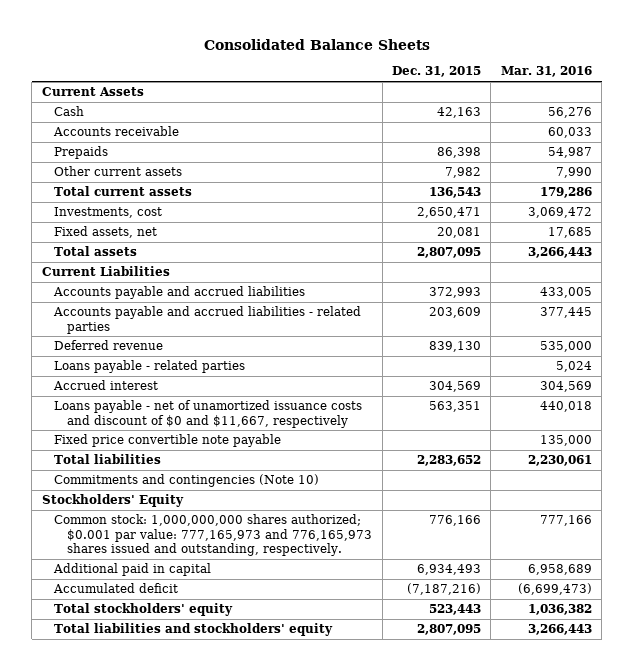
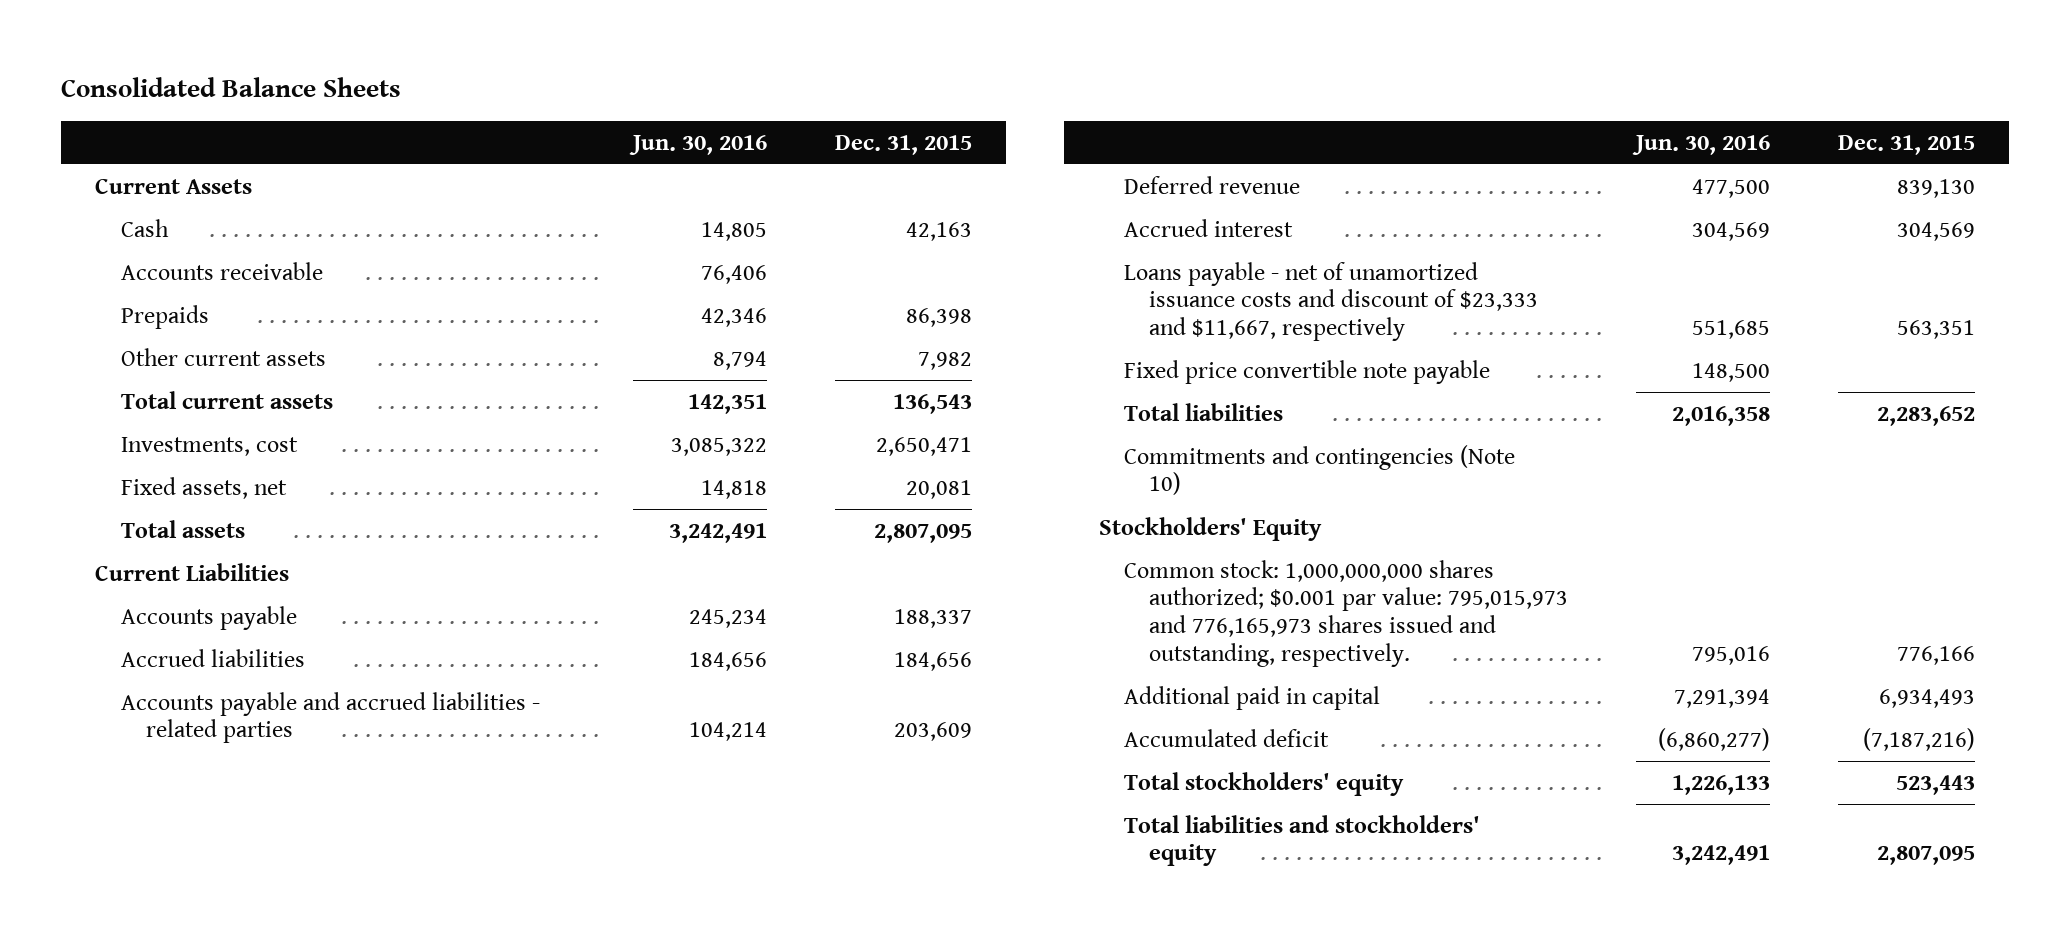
- | Dec. 31, 2015 | Mar. 31, 2016
+ | Jun. 30, 2016 | Dec. 31, 2015
- Accounts payable and accrued liabilities | 372,993 | 433,005
+ Accounts payable | 245,234 | 188,337
+ Accrued liabilities | 184,656 | 184,656
- Loans payable - related parties | | 5,024
- Loans payable - net of unamortized issuance costs and discount of $0 and $11,667, respectively | 563,351 | 440,018
+ Loans payable - net of unamortized issuance costs and discount of $23,333 and $11,667, respectively | 551,685 | 563,351
- Common stock: 1,000,000,000 shares authorized; $0.001 par value: 777,165,973 and 776,165,973 shares issued and outstanding, respectively. | 776,166 | 777,166
+ Common stock: 1,000,000,000 shares authorized; $0.001 par value: 795,015,973 and 776,165,973 shares issued and outstanding, respectively. | 795,016 | 776,166

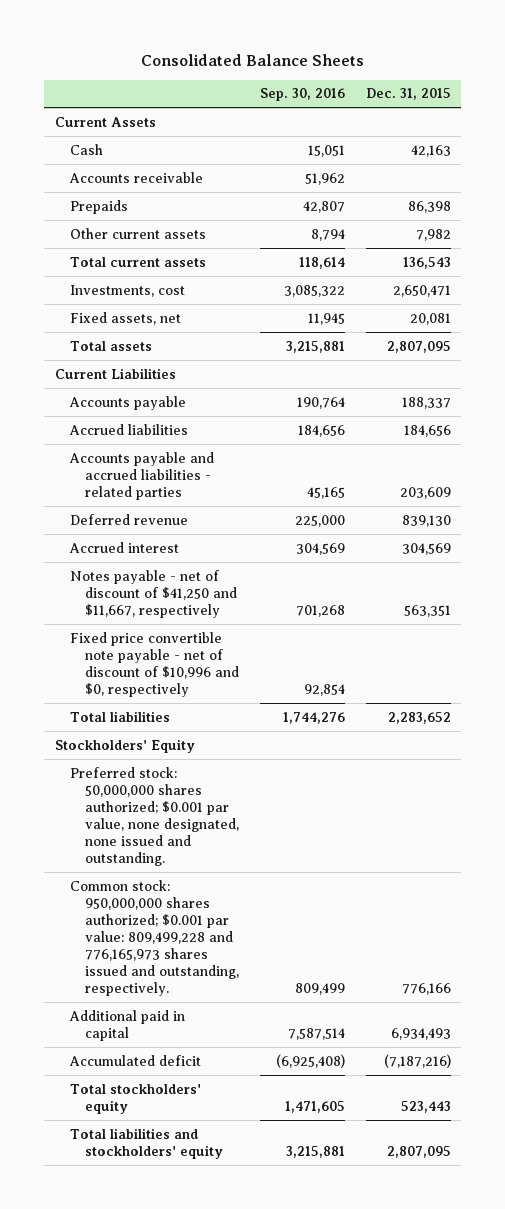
- | Jun. 30, 2016 | Dec. 31, 2015
+ | Sep. 30, 2016 | Dec. 31, 2015
- Loans payable - net of unamortized issuance costs and discount of $23,333 and $11,667, respectively | 551,685 | 563,351
- Fixed price convertible note payable | 148,500 |
+ Notes payable - net of discount of $41,250 and $11,667, respectively | 701,268 | 563,351
+ Fixed price convertible note payable - net of discount of $10,996 and $0, respectively | 92,854 |
- Commitments and contingencies (Note 10)
- Common stock: 1,000,000,000 shares authorized; $0.001 par value: 795,015,973 and 776,165,973 shares issued and outstanding, respectively. | 795,016 | 776,166
+ Preferred stock: 50,000,000 shares authorized; $0.001 par value, none designated, none issued and outstanding.
+ Common stock: 950,000,000 shares authorized; $0.001 par value: 809,499,228 and 776,165,973 shares issued and outstanding, respectively. | 809,499 | 776,166

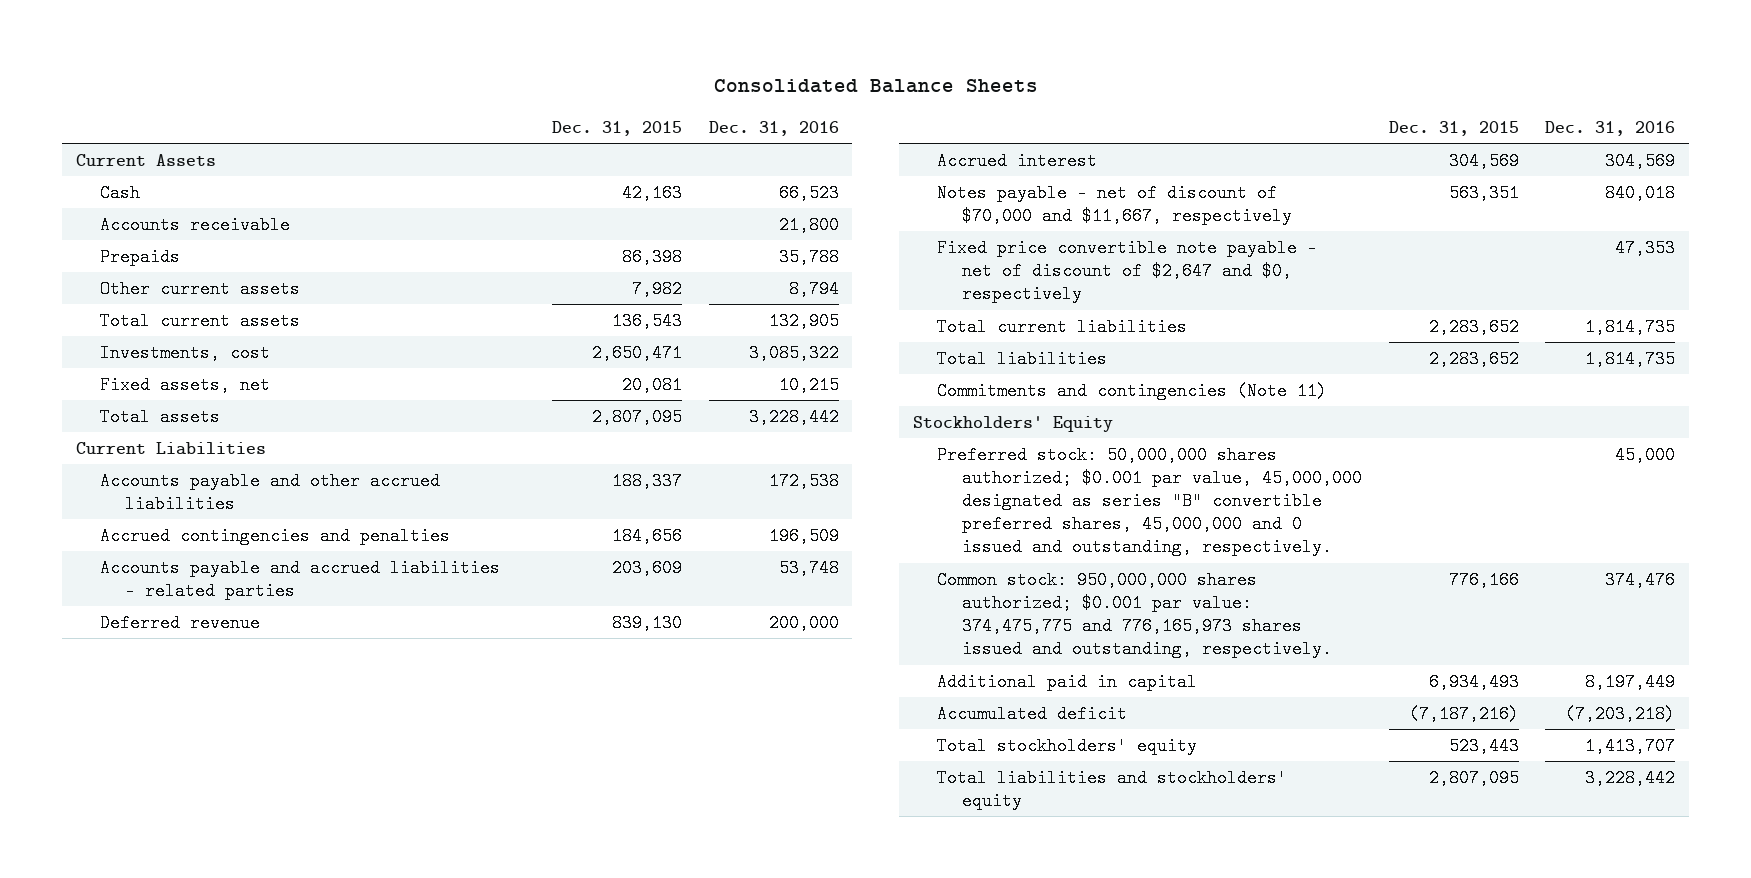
- | Sep. 30, 2016 | Dec. 31, 2015
+ | Dec. 31, 2015 | Dec. 31, 2016
- Accounts payable | 190,764 | 188,337
- Accrued liabilities | 184,656 | 184,656
+ Accounts payable and other accrued liabilities | 188,337 | 172,538
+ Accrued contingencies and penalties | 184,656 | 196,509
- Notes payable - net of discount of $41,250 and $11,667, respectively | 701,268 | 563,351
- Fixed price convertible note payable - net of discount of $10,996 and $0, respectively | 92,854 |
+ Notes payable - net of discount of $70,000 and $11,667, respectively | 563,351 | 840,018
+ Fixed price convertible note payable - net of discount of $2,647 and $0, respectively | | 47,353
+ Total current liabilities | 2,283,652 | 1,814,735
+ Commitments and contingencies (Note 11)
- Preferred stock: 50,000,000 shares authorized; $0.001 par value, none designated, none issued and outstanding.
- Common stock: 950,000,000 shares authorized; $0.001 par value: 809,499,228 and 776,165,973 shares issued and outstanding, respectively. | 809,499 | 776,166
+ Preferred stock: 50,000,000 shares authorized; $0.001 par value, 45,000,000 designated as series "B" convertible preferred shares, 45,000,000 and 0 issued and outstanding, respectively. | | 45,000
+ Common stock: 950,000,000 shares authorized; $0.001 par value: 374,475,775 and 776,165,973 shares issued and outstanding, respectively. | 776,166 | 374,476

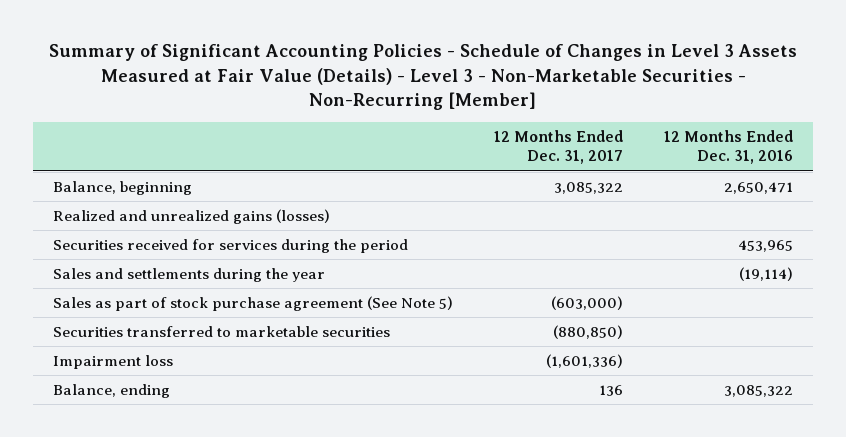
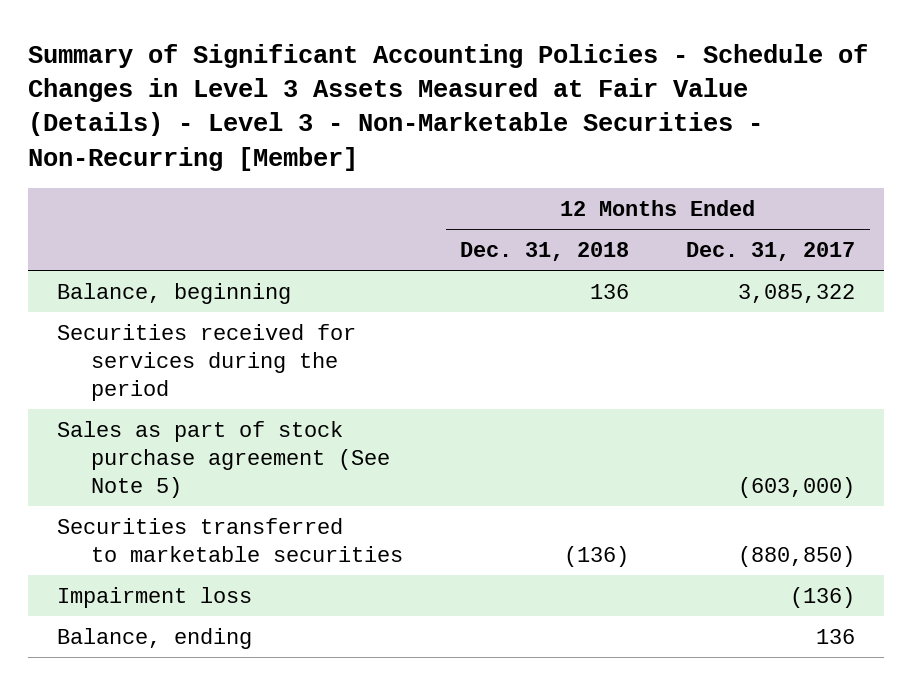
- | 12 Months Ended Dec. 31, 2017 | 12 Months Ended Dec. 31, 2016
+ | 12 Months Ended Dec. 31, 2018 | 12 Months Ended Dec. 31, 2017
- Realized and unrealized gains (losses)
- Sales and settlements during the year | | (19,114)
- Impairment loss | (1,601,336) |
+ Impairment loss | | (136)

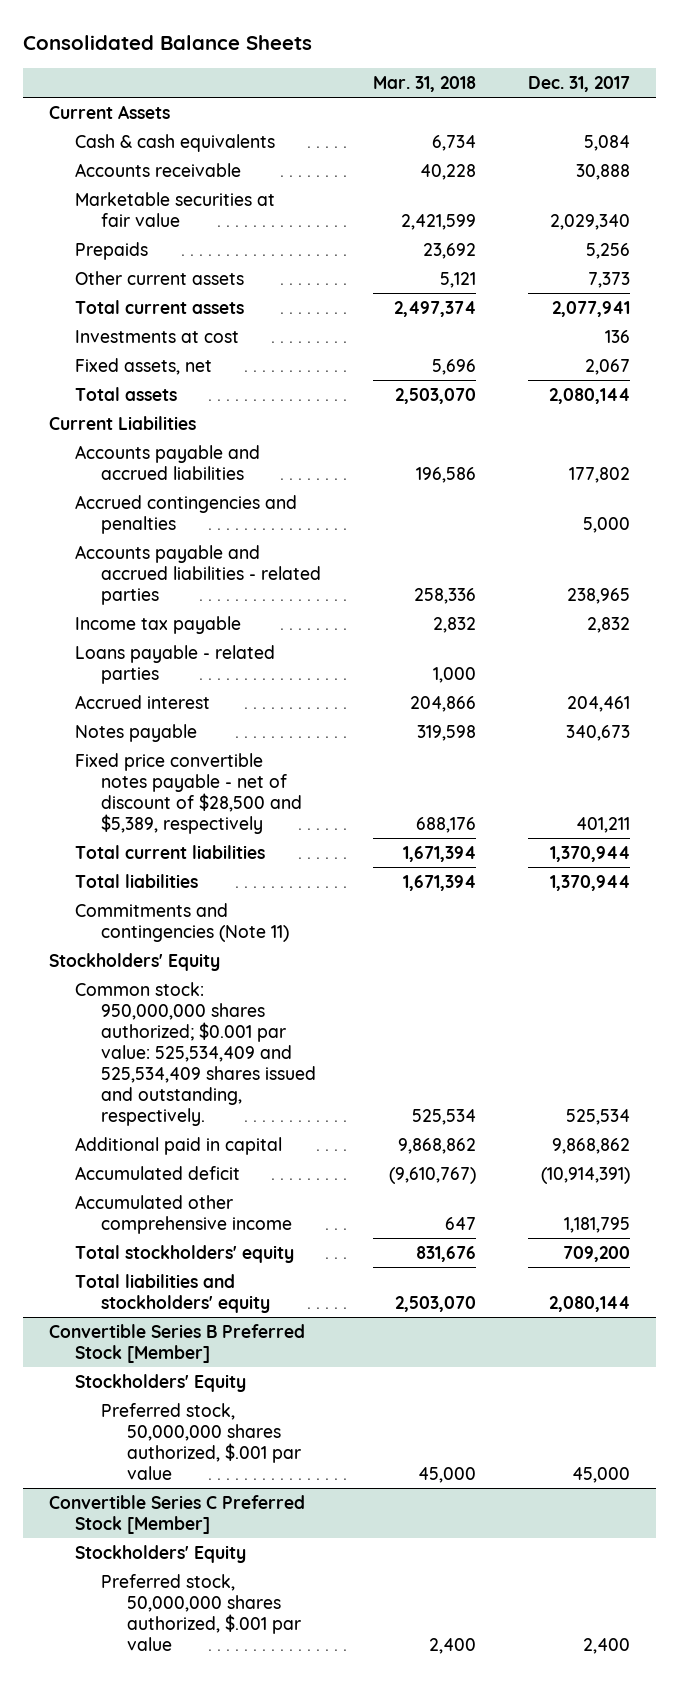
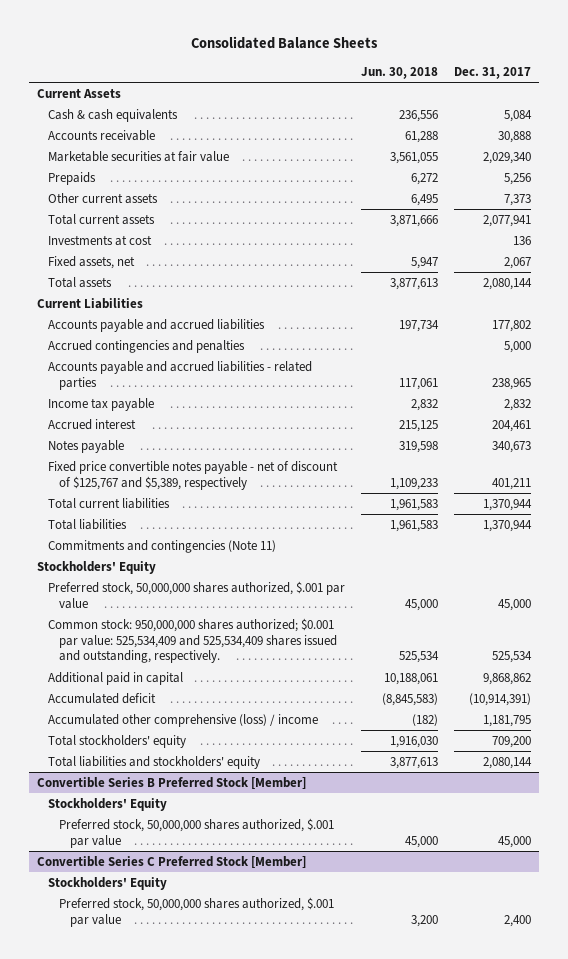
- | Mar. 31, 2018 | Dec. 31, 2017
+ | Jun. 30, 2018 | Dec. 31, 2017
- Loans payable - related parties | 1,000 |
- Fixed price convertible notes payable - net of discount of $28,500 and $5,389, respectively | 688,176 | 401,211
+ Fixed price convertible notes payable - net of discount of $125,767 and $5,389, respectively | 1,109,233 | 401,211
+ Preferred stock, 50,000,000 shares authorized, $.001 par value | 45,000 | 45,000
- Accumulated other comprehensive income | 647 | 1,181,795
+ Accumulated other comprehensive (loss) / income | (182) | 1,181,795

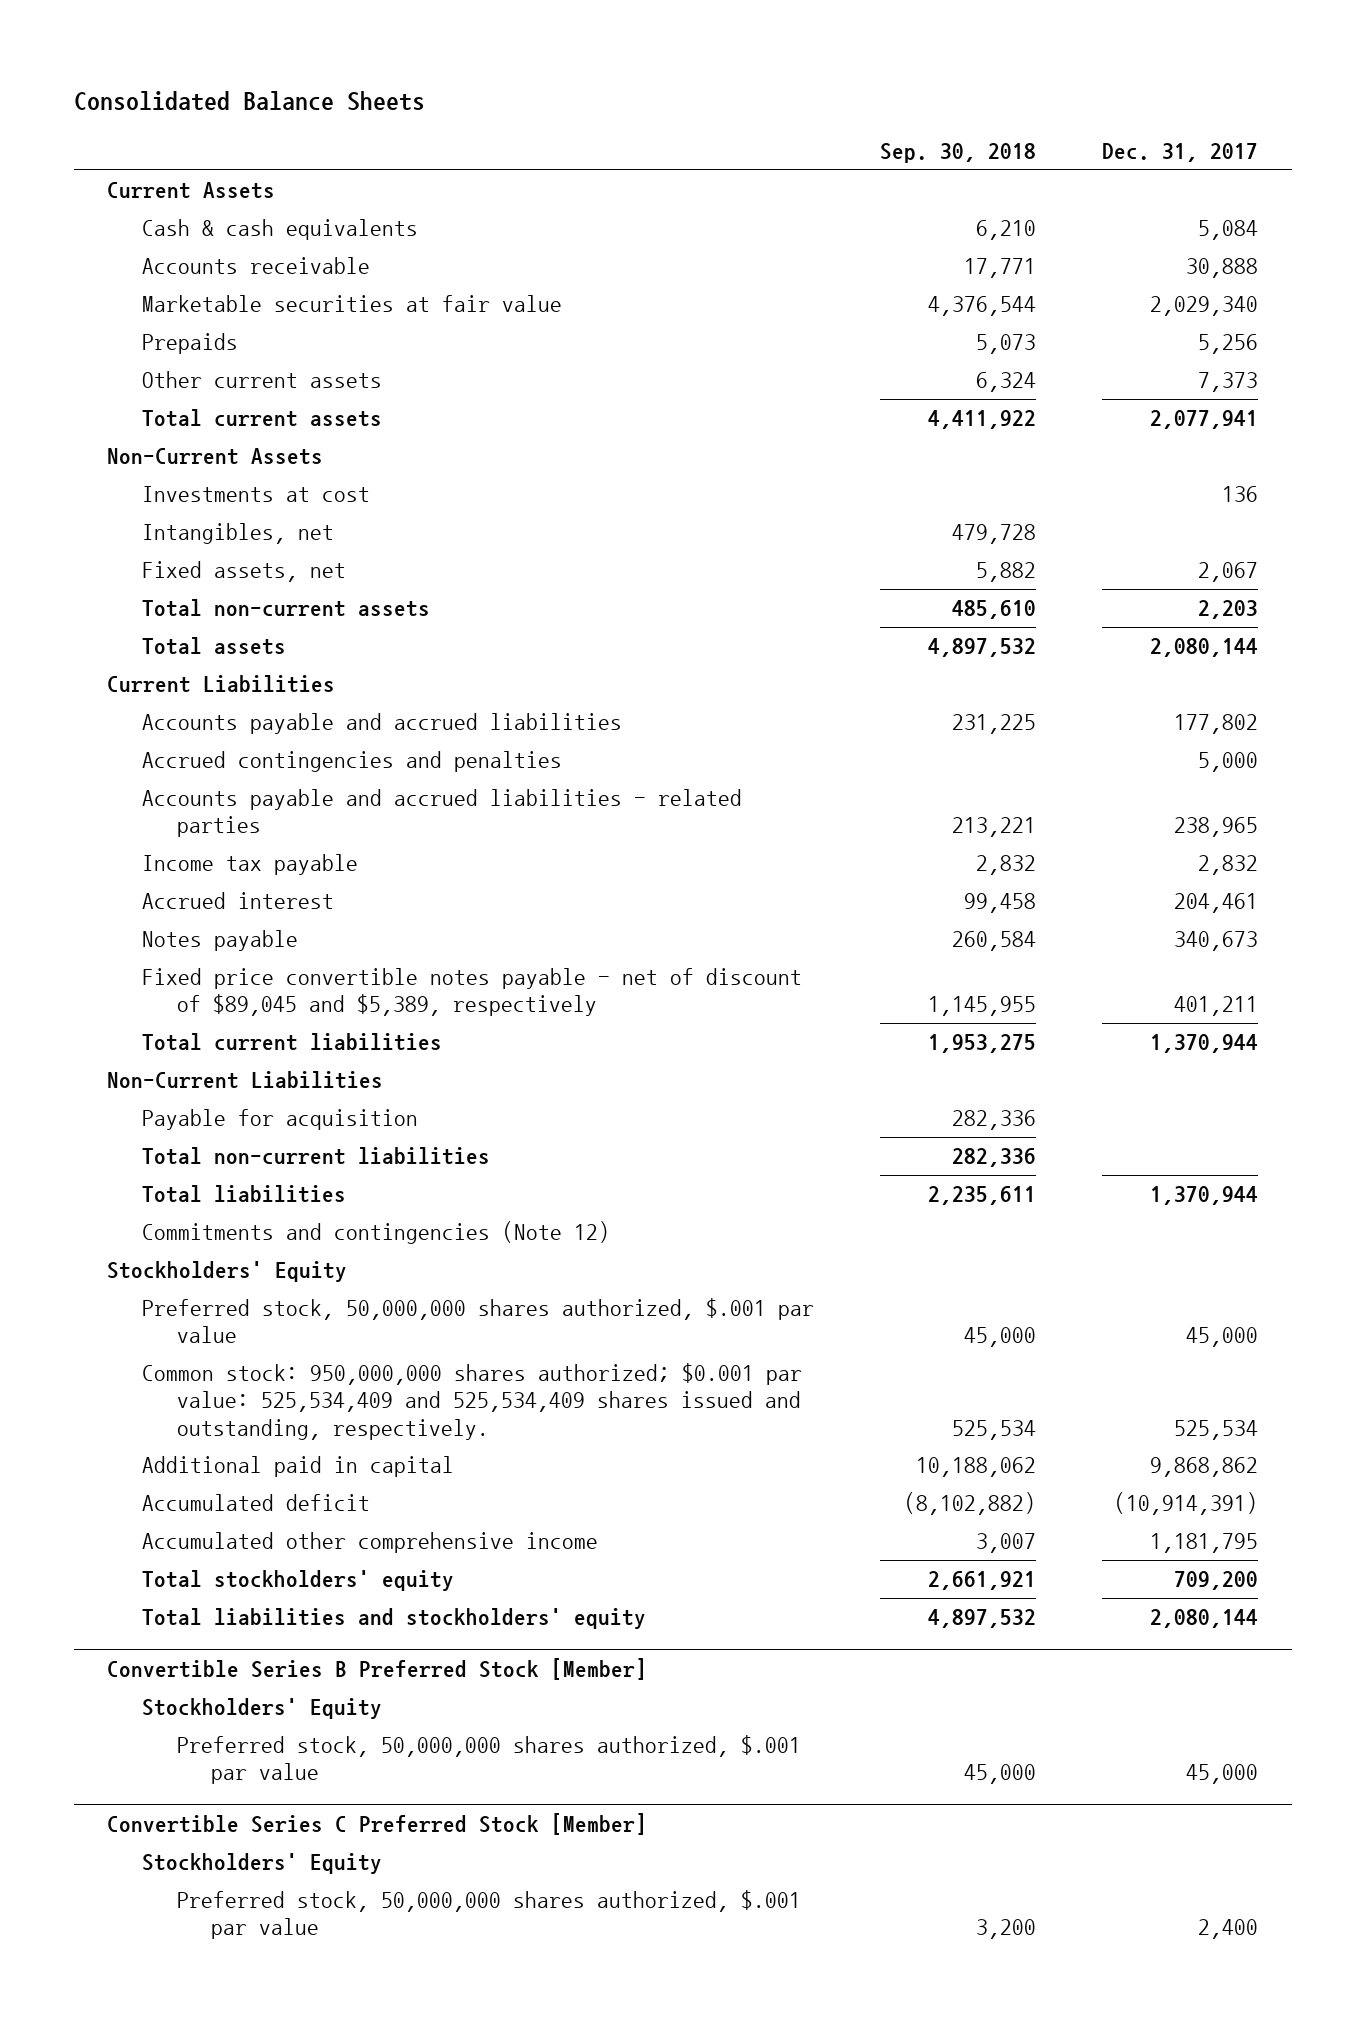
- | Jun. 30, 2018 | Dec. 31, 2017
+ | Sep. 30, 2018 | Dec. 31, 2017
+ Non-Current Assets
+ Intangibles, net | 479,728 |
+ Total non-current assets | 485,610 | 2,203
- Fixed price convertible notes payable - net of discount of $125,767 and $5,389, respectively | 1,109,233 | 401,211
+ Fixed price convertible notes payable - net of discount of $89,045 and $5,389, respectively | 1,145,955 | 401,211
+ Non-Current Liabilities
+ Payable for acquisition | 282,336 |
+ Total non-current liabilities | 282,336 |
- Commitments and contingencies (Note 11)
+ Commitments and contingencies (Note 12)
- Accumulated other comprehensive (loss) / income | (182) | 1,181,795
+ Accumulated other comprehensive income | 3,007 | 1,181,795

